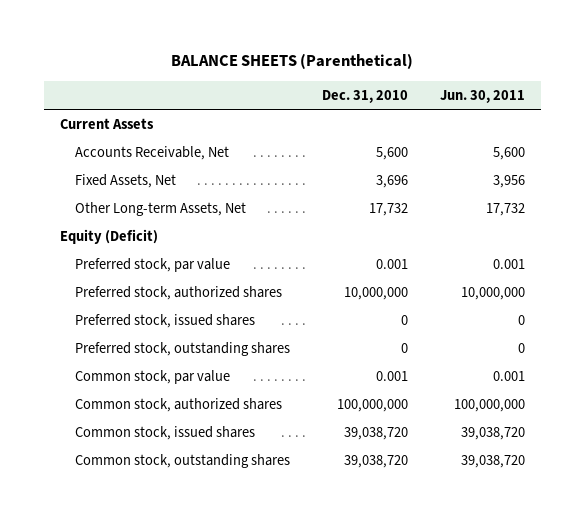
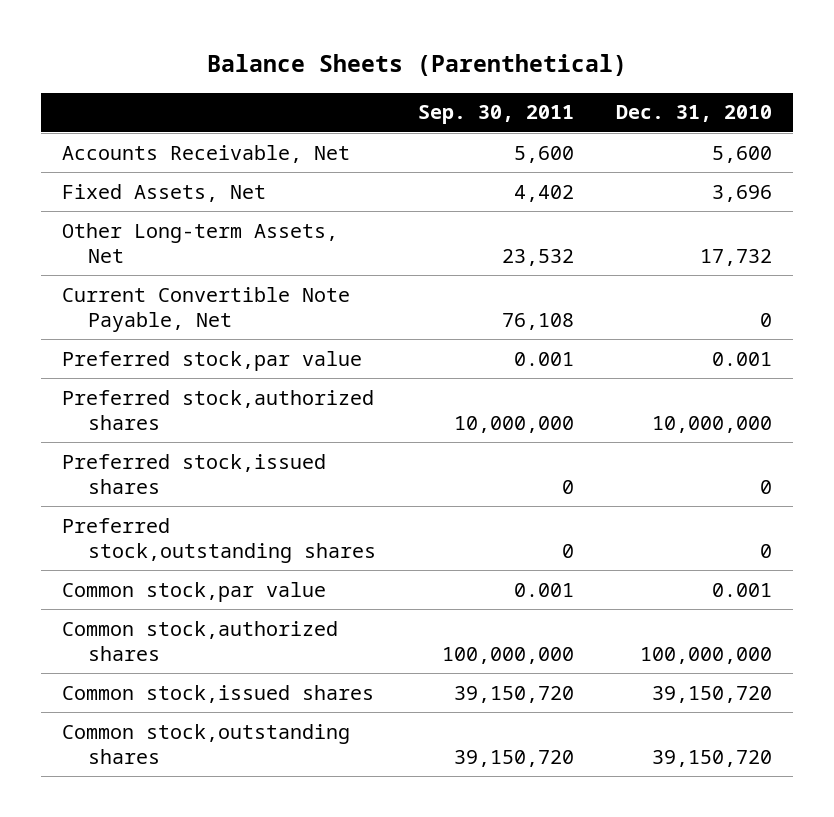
- BALANCE SHEETS (Parenthetical)
+ Balance Sheets (Parenthetical)
- | Dec. 31, 2010 | Jun. 30, 2011
+ | Sep. 30, 2011 | Dec. 31, 2010
- Current Assets
- Equity (Deficit)
- Preferred stock, par value | 0.001 | 0.001
- Preferred stock, authorized shares | 10,000,000 | 10,000,000
- Preferred stock, issued shares | 0 | 0
- Preferred stock, outstanding shares | 0 | 0
- Common stock, par value | 0.001 | 0.001
- Common stock, authorized shares | 100,000,000 | 100,000,000
- Common stock, issued shares | 39,038,720 | 39,038,720
- Common stock, outstanding shares | 39,038,720 | 39,038,720
+ Current Convertible Note Payable, Net | 76,108 | 0
+ Preferred stock,par value | 0.001 | 0.001
+ Preferred stock,authorized shares | 10,000,000 | 10,000,000
+ Preferred stock,issued shares | 0 | 0
+ Preferred stock,outstanding shares | 0 | 0
+ Common stock,par value | 0.001 | 0.001
+ Common stock,authorized shares | 100,000,000 | 100,000,000
+ Common stock,issued shares | 39,150,720 | 39,150,720
+ Common stock,outstanding shares | 39,150,720 | 39,150,720

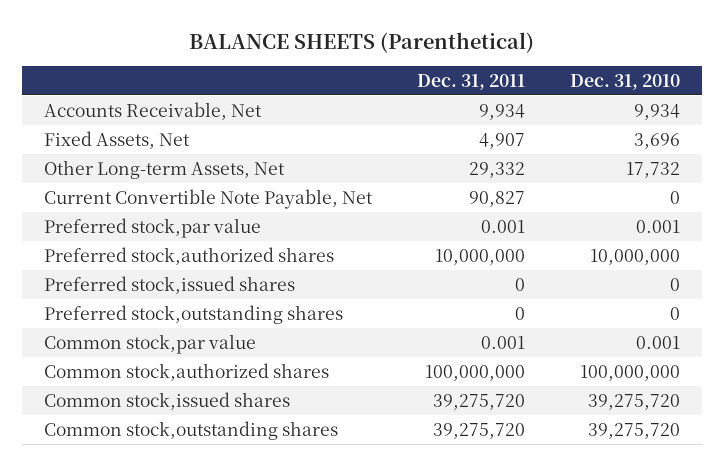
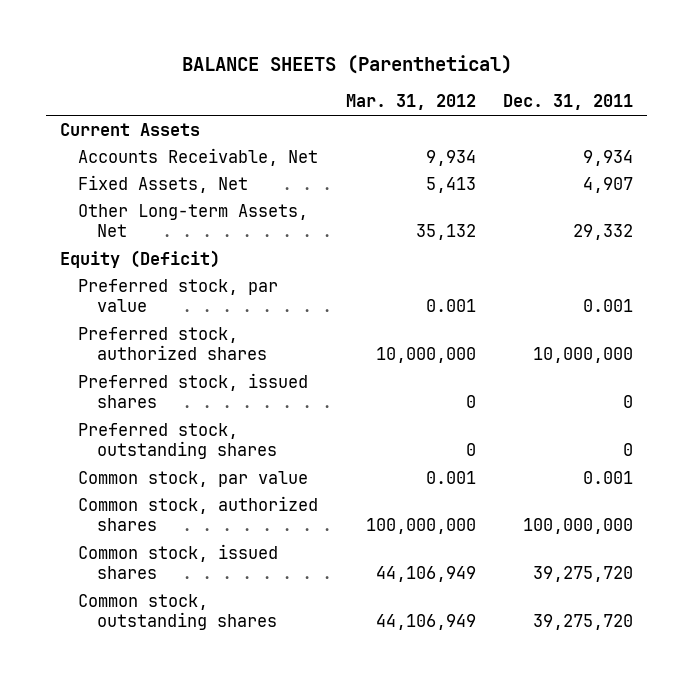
- | Dec. 31, 2011 | Dec. 31, 2010
+ | Mar. 31, 2012 | Dec. 31, 2011
+ Current Assets
- Current Convertible Note Payable, Net | 90,827 | 0
- Preferred stock,par value | 0.001 | 0.001
- Preferred stock,authorized shares | 10,000,000 | 10,000,000
- Preferred stock,issued shares | 0 | 0
- Preferred stock,outstanding shares | 0 | 0
- Common stock,par value | 0.001 | 0.001
- Common stock,authorized shares | 100,000,000 | 100,000,000
- Common stock,issued shares | 39,275,720 | 39,275,720
- Common stock,outstanding shares | 39,275,720 | 39,275,720
+ Equity (Deficit)
+ Preferred stock, par value | 0.001 | 0.001
+ Preferred stock, authorized shares | 10,000,000 | 10,000,000
+ Preferred stock, issued shares | 0 | 0
+ Preferred stock, outstanding shares | 0 | 0
+ Common stock, par value | 0.001 | 0.001
+ Common stock, authorized shares | 100,000,000 | 100,000,000
+ Common stock, issued shares | 44,106,949 | 39,275,720
+ Common stock, outstanding shares | 44,106,949 | 39,275,720

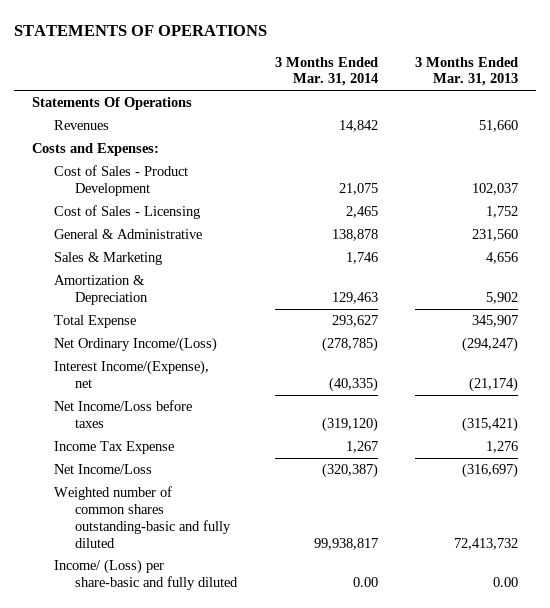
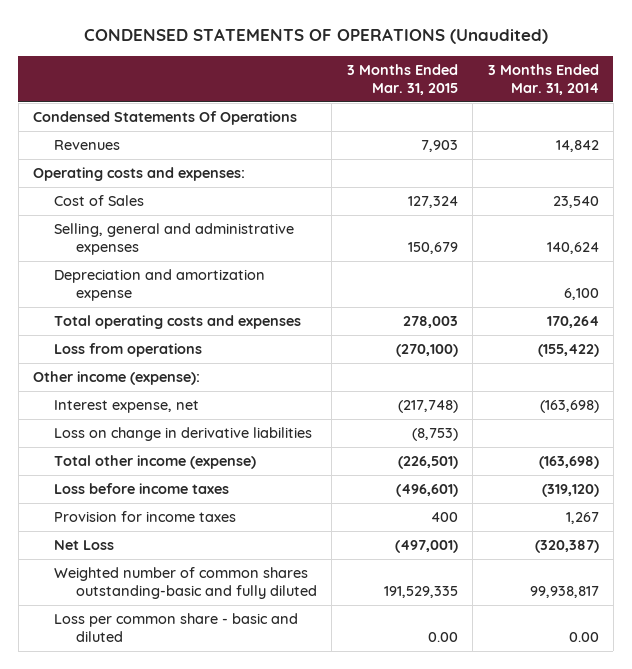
- STATEMENTS OF OPERATIONS
+ CONDENSED STATEMENTS OF OPERATIONS (Unaudited)
- | 3 Months Ended Mar. 31, 2014 | 3 Months Ended Mar. 31, 2013
+ | 3 Months Ended Mar. 31, 2015 | 3 Months Ended Mar. 31, 2014
- Statements Of Operations
+ Condensed Statements Of Operations
- Costs and Expenses:
- Cost of Sales - Product Development | 21,075 | 102,037
- Cost of Sales - Licensing | 2,465 | 1,752
- General & Administrative | 138,878 | 231,560
- Sales & Marketing | 1,746 | 4,656
- Amortization & Depreciation | 129,463 | 5,902
- Total Expense | 293,627 | 345,907
- Net Ordinary Income/(Loss) | (278,785) | (294,247)
- Interest Income/(Expense), net | (40,335) | (21,174)
- Net Income/Loss before taxes | (319,120) | (315,421)
- Income Tax Expense | 1,267 | 1,276
- Net Income/Loss | (320,387) | (316,697)
+ Operating costs and expenses:
+ Cost of Sales | 127,324 | 23,540
+ Selling, general and administrative expenses | 150,679 | 140,624
+ Depreciation and amortization expense | | 6,100
+ Total operating costs and expenses | 278,003 | 170,264
+ Loss from operations | (270,100) | (155,422)
+ Other income (expense):
+ Interest expense, net | (217,748) | (163,698)
+ Loss on change in derivative liabilities | (8,753) |
+ Total other income (expense) | (226,501) | (163,698)
+ Loss before income taxes | (496,601) | (319,120)
+ Provision for income taxes | 400 | 1,267
+ Net Loss | (497,001) | (320,387)
- Income/ (Loss) per share-basic and fully diluted | 0.00 | 0.00
+ Loss per common share - basic and diluted | 0.00 | 0.00

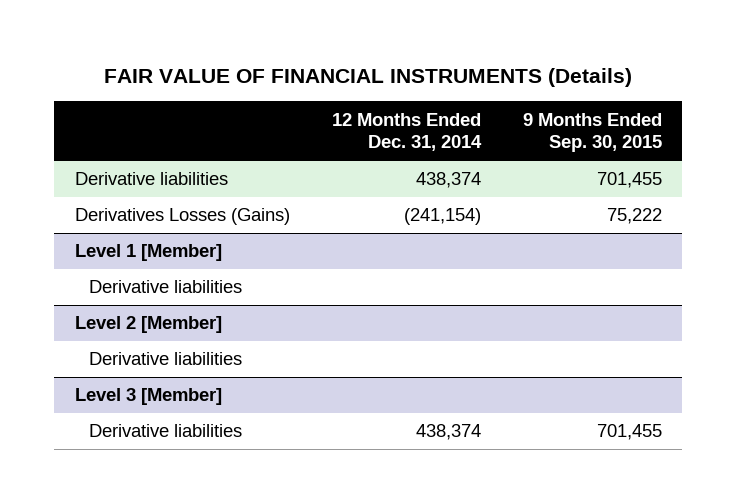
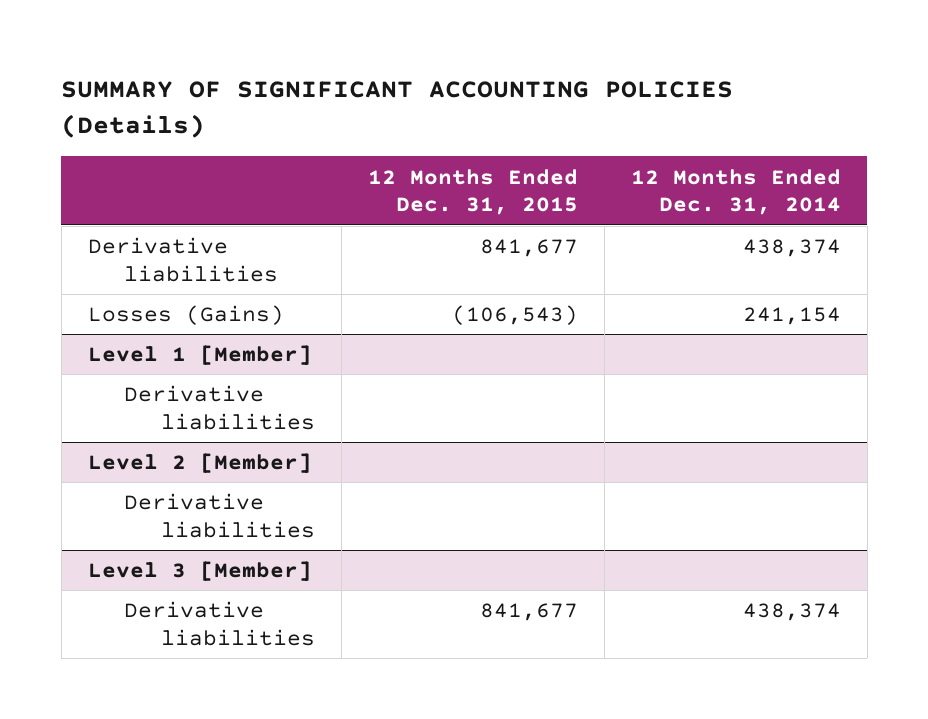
- FAIR VALUE OF FINANCIAL INSTRUMENTS (Details)
+ SUMMARY OF SIGNIFICANT ACCOUNTING POLICIES (Details)
- | 12 Months Ended Dec. 31, 2014 | 9 Months Ended Sep. 30, 2015
+ | 12 Months Ended Dec. 31, 2015 | 12 Months Ended Dec. 31, 2014
- Derivatives Losses (Gains) | (241,154) | 75,222
+ Losses (Gains) | (106,543) | 241,154

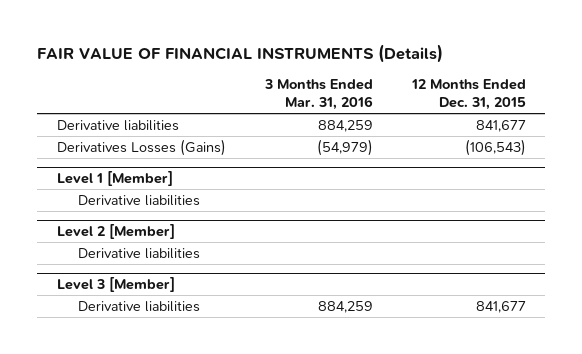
- SUMMARY OF SIGNIFICANT ACCOUNTING POLICIES (Details)
+ FAIR VALUE OF FINANCIAL INSTRUMENTS (Details)
- | 12 Months Ended Dec. 31, 2015 | 12 Months Ended Dec. 31, 2014
+ | 3 Months Ended Mar. 31, 2016 | 12 Months Ended Dec. 31, 2015
- Losses (Gains) | (106,543) | 241,154
+ Derivatives Losses (Gains) | (54,979) | (106,543)

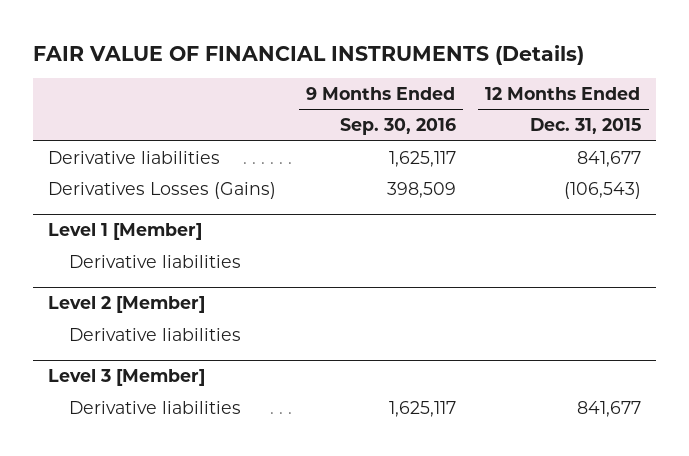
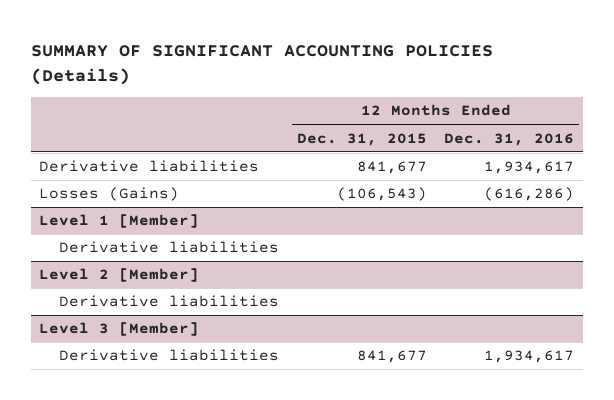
- FAIR VALUE OF FINANCIAL INSTRUMENTS (Details)
+ SUMMARY OF SIGNIFICANT ACCOUNTING POLICIES (Details)
- | 9 Months Ended Sep. 30, 2016 | 12 Months Ended Dec. 31, 2015
+ | 12 Months Ended Dec. 31, 2015 | 12 Months Ended Dec. 31, 2016
- Derivatives Losses (Gains) | 398,509 | (106,543)
+ Losses (Gains) | (106,543) | (616,286)

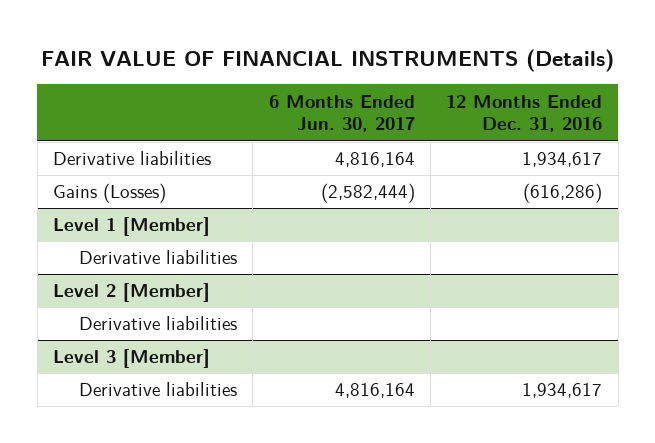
- SUMMARY OF SIGNIFICANT ACCOUNTING POLICIES (Details)
+ FAIR VALUE OF FINANCIAL INSTRUMENTS (Details)
- | 12 Months Ended Dec. 31, 2015 | 12 Months Ended Dec. 31, 2016
+ | 6 Months Ended Jun. 30, 2017 | 12 Months Ended Dec. 31, 2016
- Losses (Gains) | (106,543) | (616,286)
+ Gains (Losses) | (2,582,444) | (616,286)

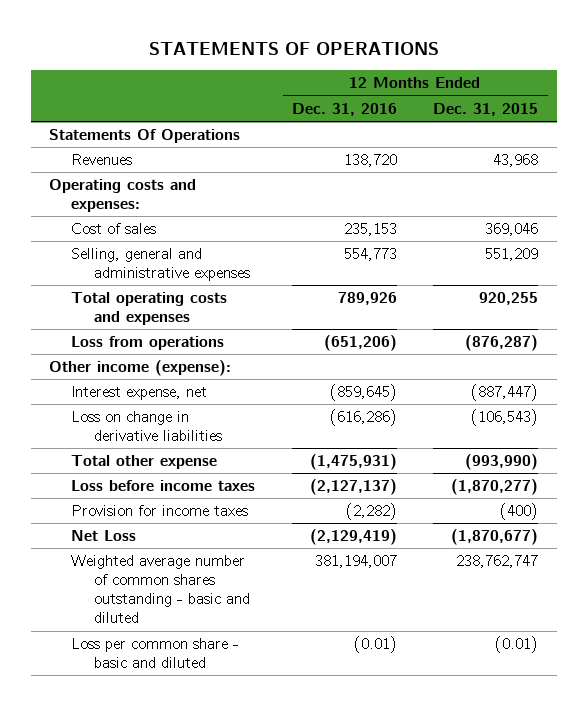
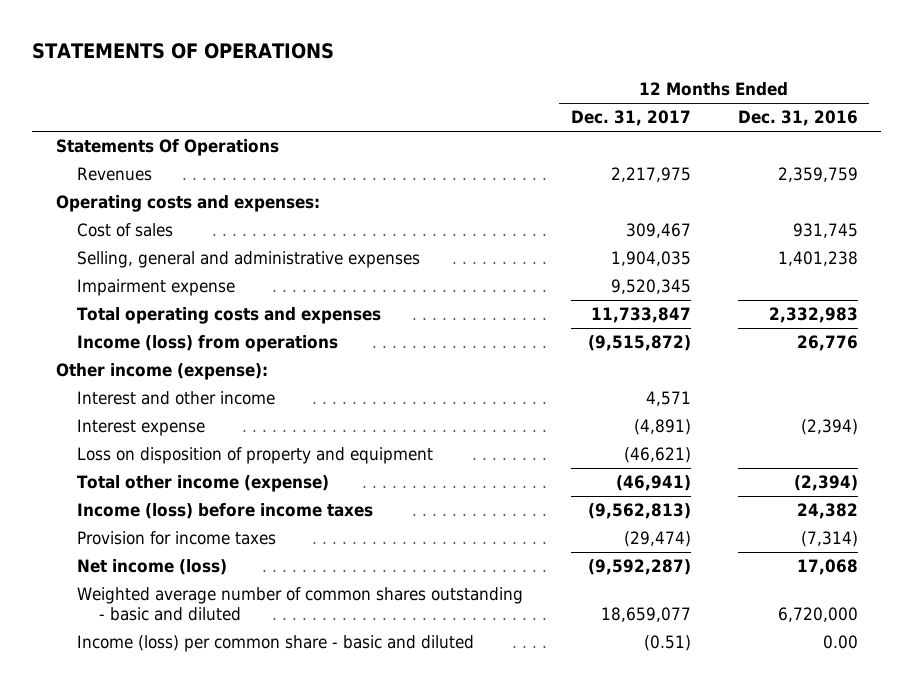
- | 12 Months Ended Dec. 31, 2016 | 12 Months Ended Dec. 31, 2015
+ | 12 Months Ended Dec. 31, 2017 | 12 Months Ended Dec. 31, 2016
- Revenues | 138,720 | 43,968
+ Revenues | 2,217,975 | 2,359,759
- Cost of sales | 235,153 | 369,046
- Selling, general and administrative expenses | 554,773 | 551,209
- Total operating costs and expenses | 789,926 | 920,255
- Loss from operations | (651,206) | (876,287)
+ Cost of sales | 309,467 | 931,745
+ Selling, general and administrative expenses | 1,904,035 | 1,401,238
+ Impairment expense | 9,520,345 |
+ Total operating costs and expenses | 11,733,847 | 2,332,983
+ Income (loss) from operations | (9,515,872) | 26,776
- Interest expense, net | (859,645) | (887,447)
- Loss on change in derivative liabilities | (616,286) | (106,543)
- Total other expense | (1,475,931) | (993,990)
- Loss before income taxes | (2,127,137) | (1,870,277)
- Provision for income taxes | (2,282) | (400)
- Net Loss | (2,129,419) | (1,870,677)
- Weighted average number of common shares outstanding - basic and diluted | 381,194,007 | 238,762,747
- Loss per common share - basic and diluted | (0.01) | (0.01)
+ Interest and other income | 4,571 |
+ Interest expense | (4,891) | (2,394)
+ Loss on disposition of property and equipment | (46,621) |
+ Total other income (expense) | (46,941) | (2,394)
+ Income (loss) before income taxes | (9,562,813) | 24,382
+ Provision for income taxes | (29,474) | (7,314)
+ Net income (loss) | (9,592,287) | 17,068
+ Weighted average number of common shares outstanding - basic and diluted | 18,659,077 | 6,720,000
+ Income (loss) per common share - basic and diluted | (0.51) | 0.00

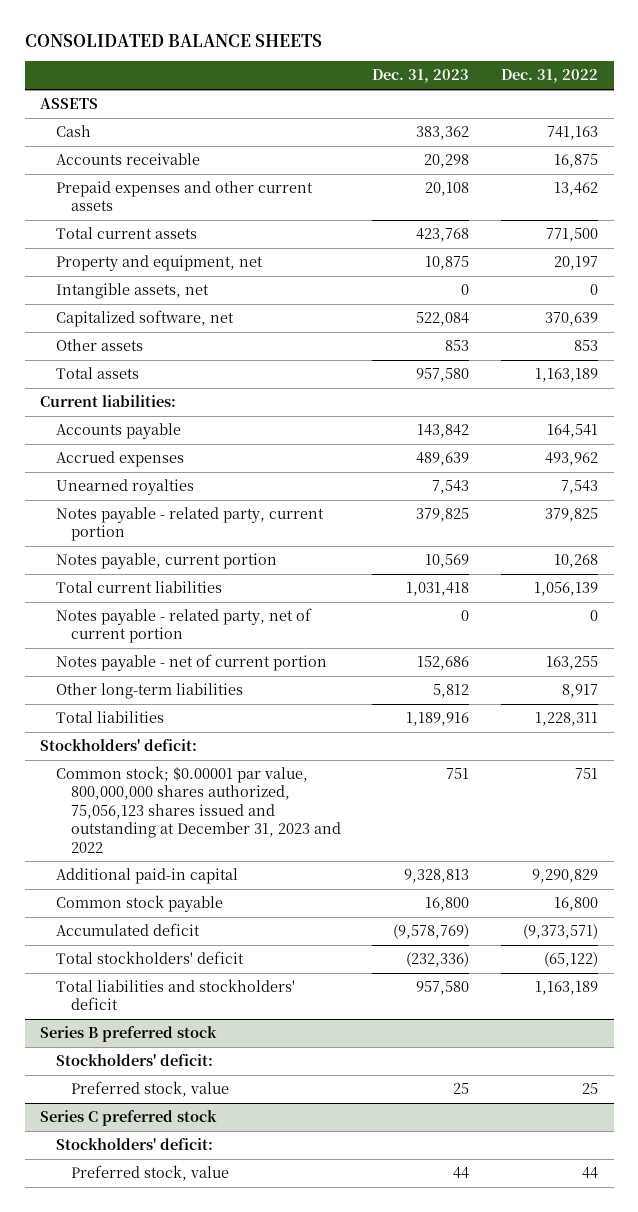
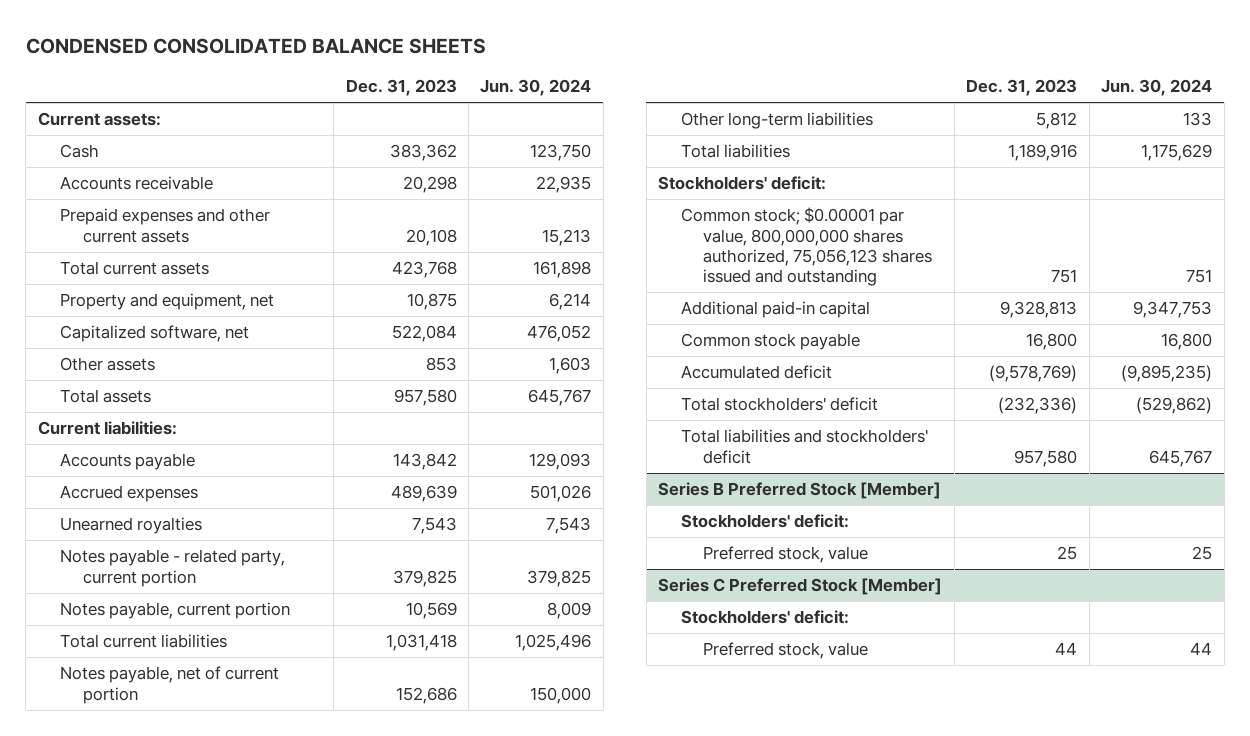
- CONSOLIDATED BALANCE SHEETS
+ CONDENSED CONSOLIDATED BALANCE SHEETS
- | Dec. 31, 2023 | Dec. 31, 2022
+ | Dec. 31, 2023 | Jun. 30, 2024
- ASSETS
+ Current assets:
- Intangible assets, net | 0 | 0
- Notes payable - related party, net of current portion | 0 | 0
- Notes payable - net of current portion | 152,686 | 163,255
+ Notes payable, net of current portion | 152,686 | 150,000
- Common stock; $0.00001 par value, 800,000,000 shares authorized, 75,056,123 shares issued and outstanding at December 31, 2023 and 2022 | 751 | 751
+ Common stock; $0.00001 par value, 800,000,000 shares authorized, 75,056,123 shares issued and outstanding | 751 | 751
- Series B preferred stock
+ Series B Preferred Stock [Member]
- Series C preferred stock
+ Series C Preferred Stock [Member]

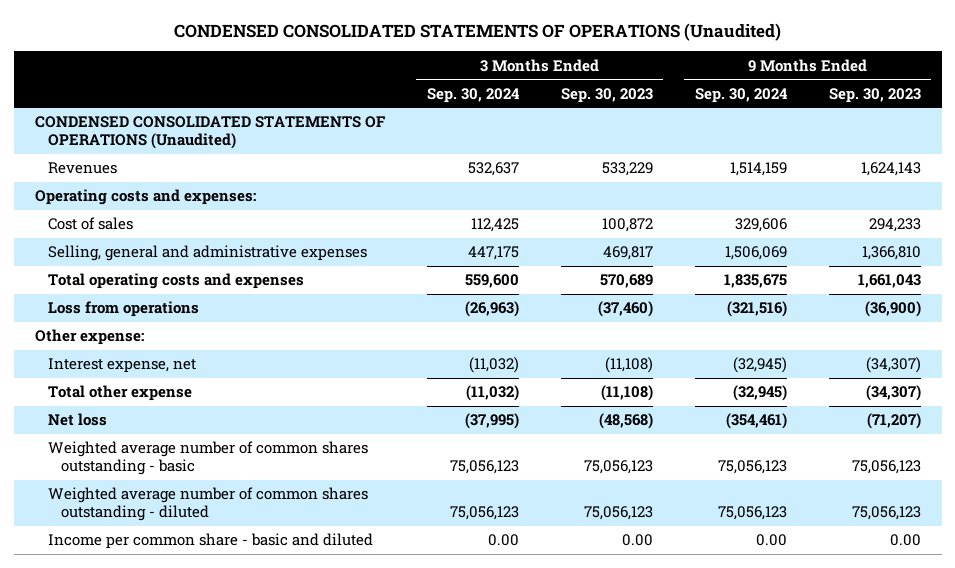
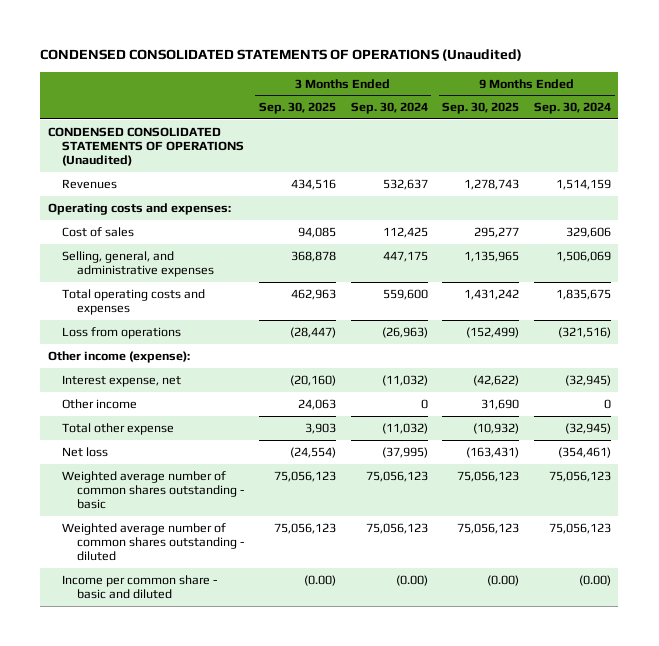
- | 3 Months Ended Sep. 30, 2024 | 3 Months Ended Sep. 30, 2023 | 9 Months Ended Sep. 30, 2024 | 9 Months Ended Sep. 30, 2023
+ | 3 Months Ended Sep. 30, 2025 | 3 Months Ended Sep. 30, 2024 | 9 Months Ended Sep. 30, 2025 | 9 Months Ended Sep. 30, 2024
- Selling, general and administrative expenses | 447,175 | 469,817 | 1,506,069 | 1,366,810
+ Selling, general, and administrative expenses | 368,878 | 447,175 | 1,135,965 | 1,506,069
- Other expense:
+ Other income (expense):
+ Other income | 24,063 | 0 | 31,690 | 0
- Income per common share - basic and diluted | 0.00 | 0.00 | 0.00 | 0.00
+ Income per common share - basic and diluted | (0.00) | (0.00) | (0.00) | (0.00)

